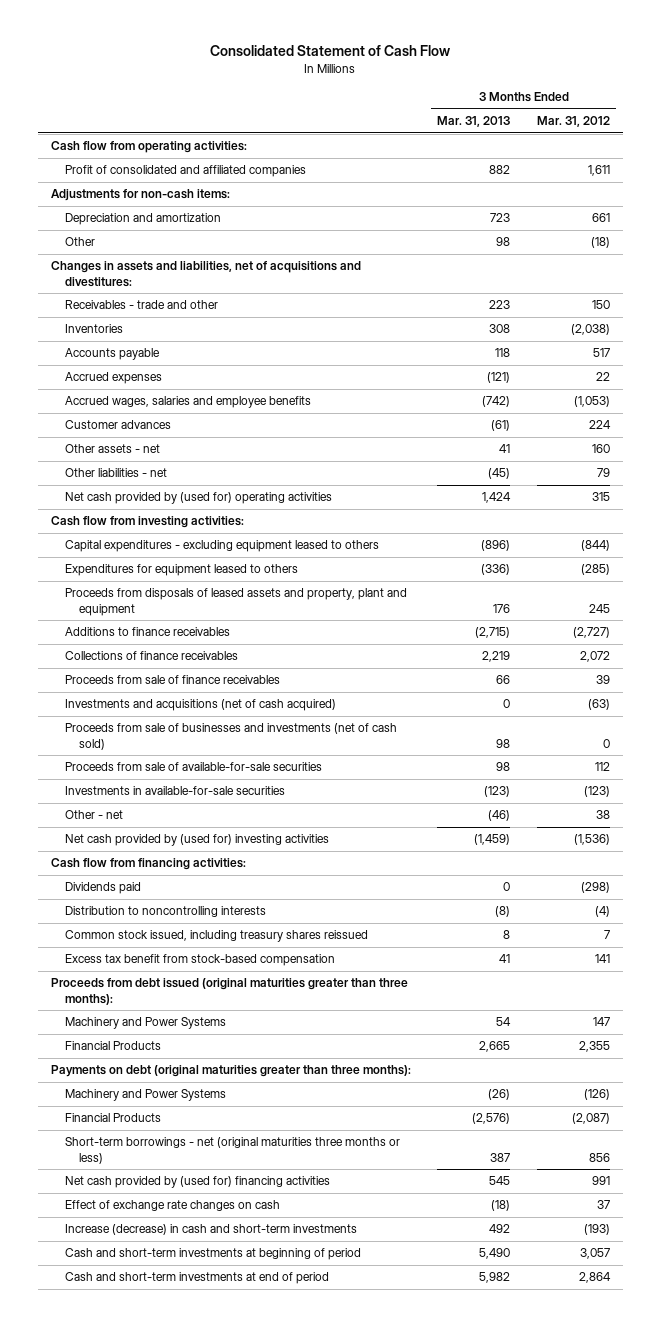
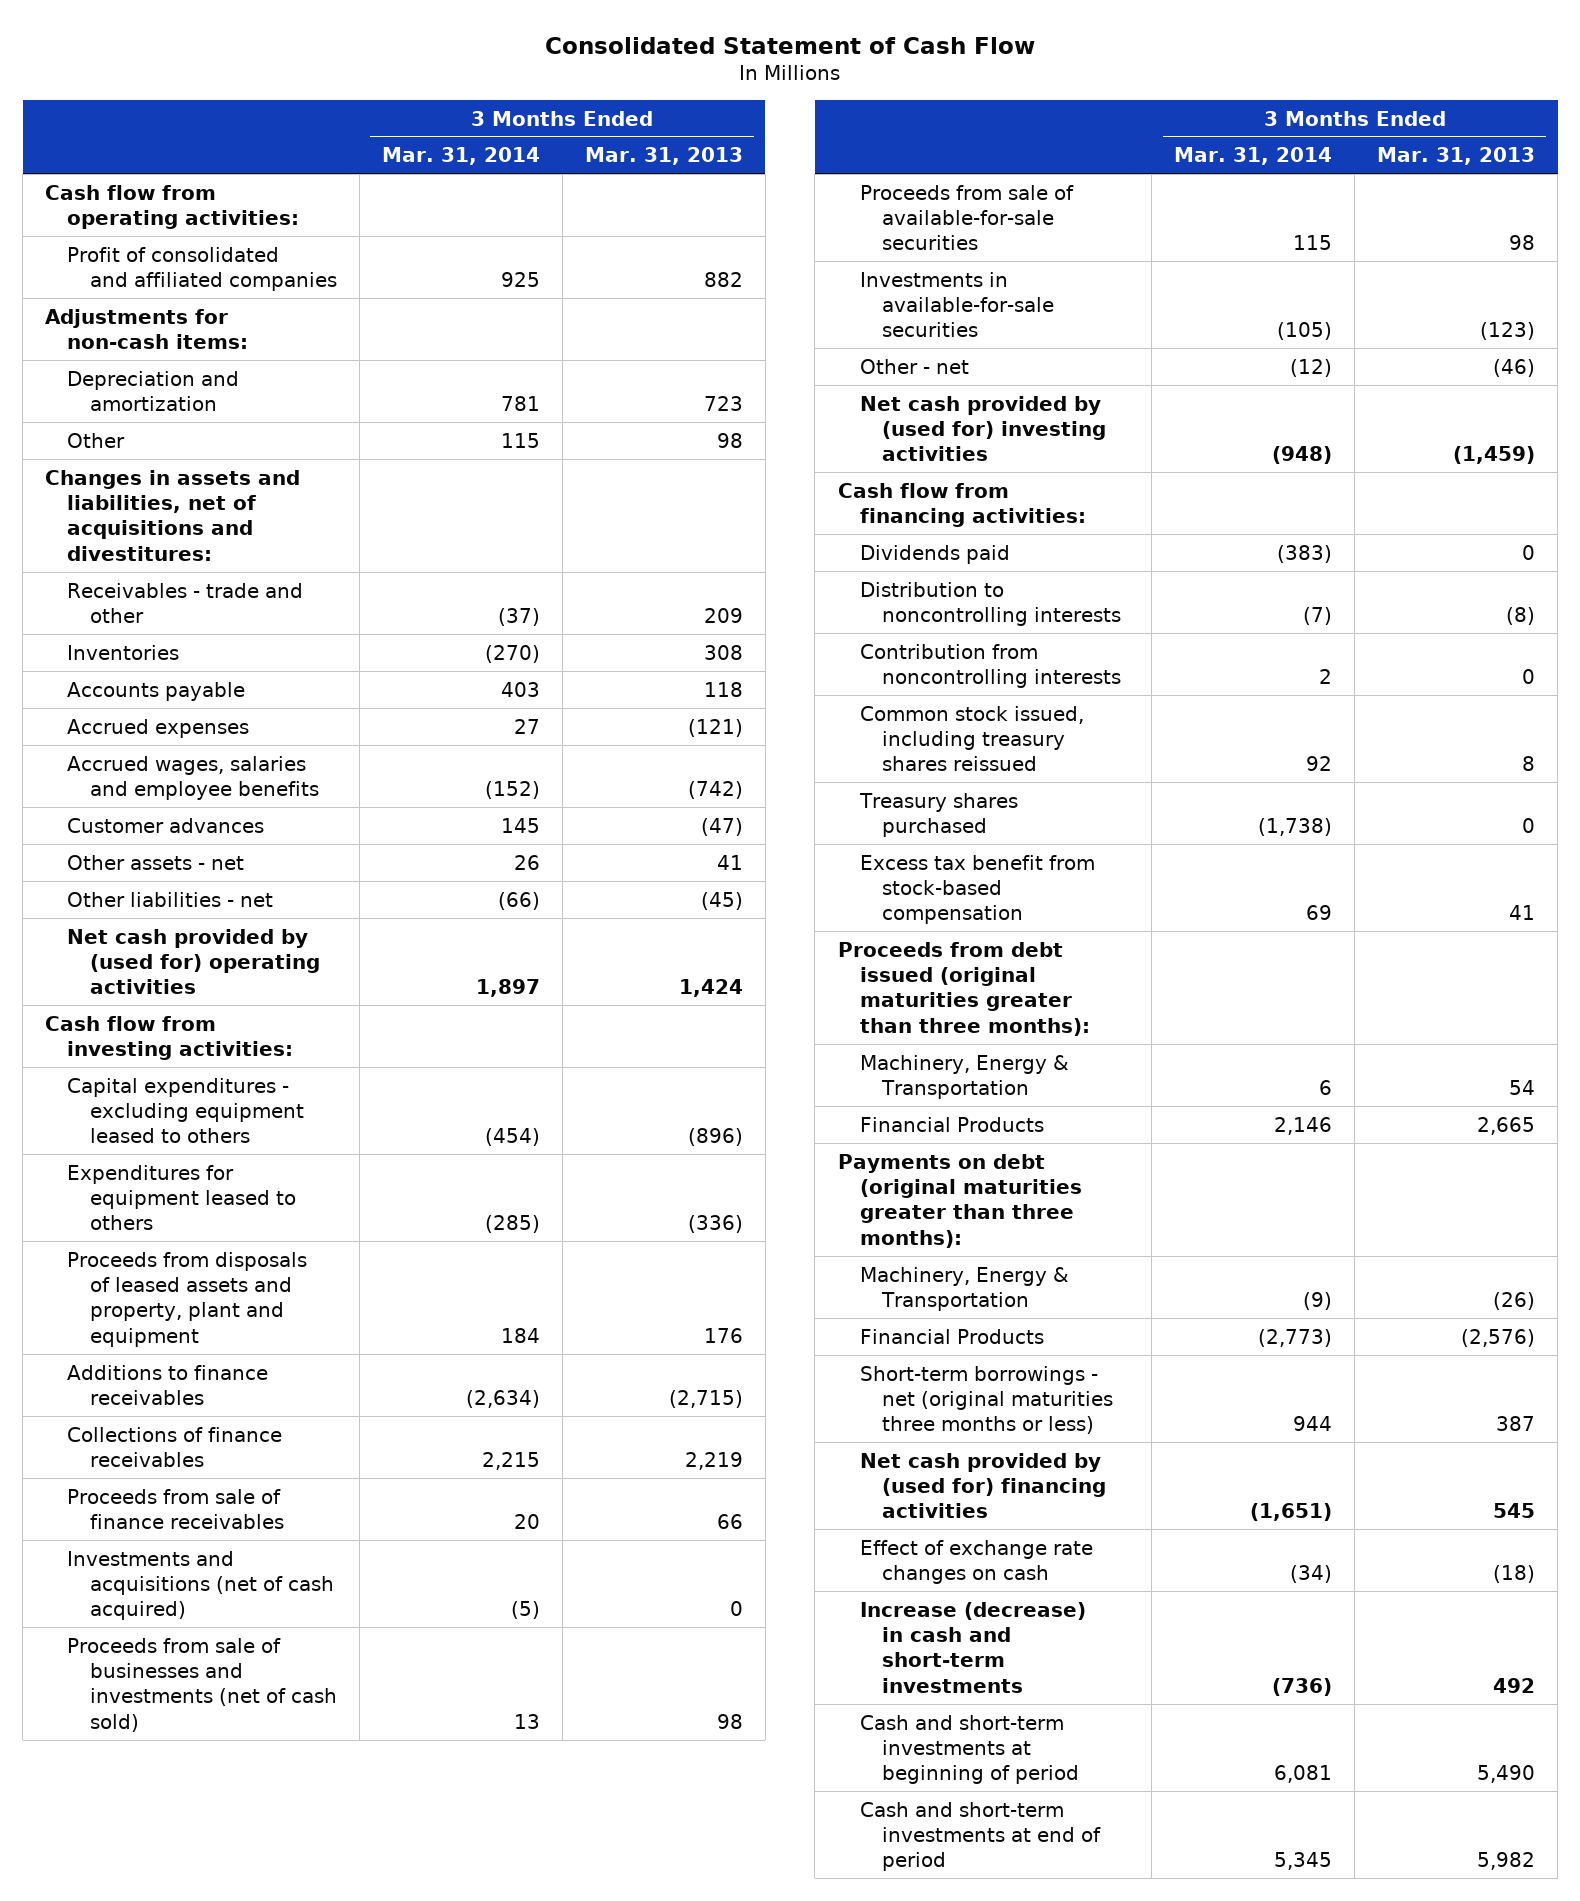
- | 3 Months Ended Mar. 31, 2013 | 3 Months Ended Mar. 31, 2012
+ | 3 Months Ended Mar. 31, 2014 | 3 Months Ended Mar. 31, 2013
- Receivables - trade and other | 223 | 150
+ Receivables - trade and other | (37) | 209
- Customer advances | (61) | 224
+ Customer advances | 145 | (47)
+ Contribution from noncontrolling interests | 2 | 0
+ Treasury shares purchased | (1,738) | 0
- Machinery and Power Systems | 54 | 147
+ Machinery, Energy & Transportation | 6 | 54
- Machinery and Power Systems | (26) | (126)
+ Machinery, Energy & Transportation | (9) | (26)

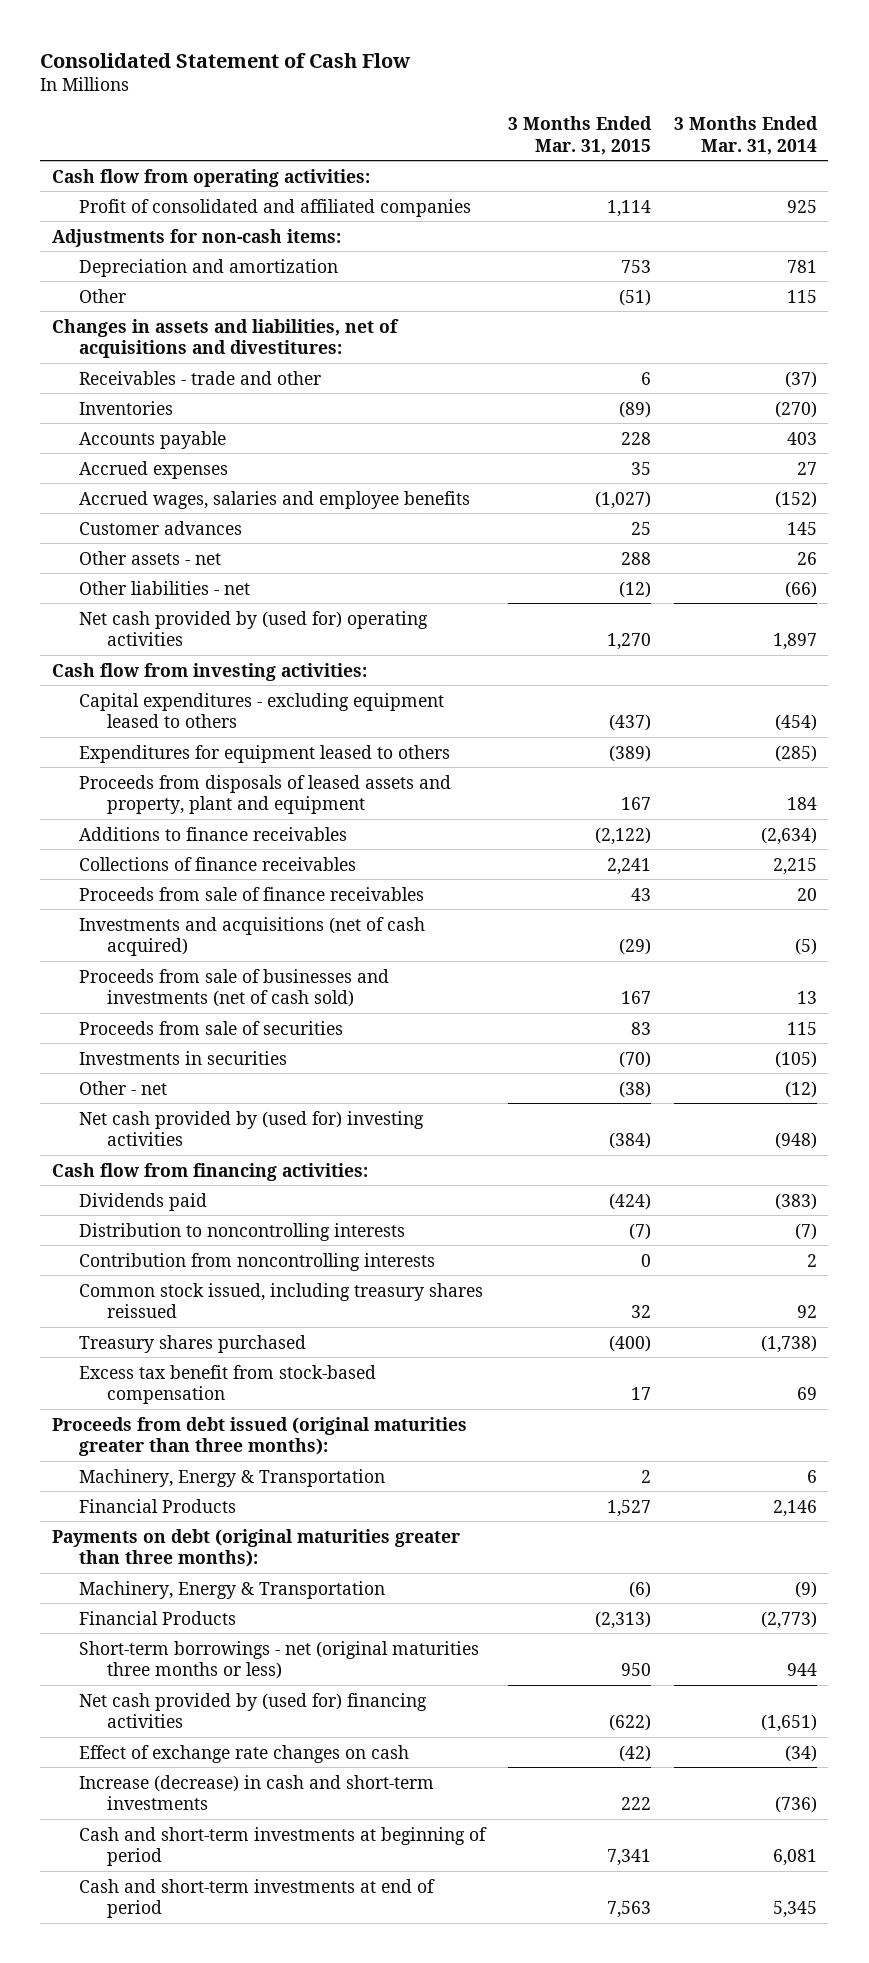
- | 3 Months Ended Mar. 31, 2014 | 3 Months Ended Mar. 31, 2013
+ | 3 Months Ended Mar. 31, 2015 | 3 Months Ended Mar. 31, 2014
- Proceeds from sale of available-for-sale securities | 115 | 98
- Investments in available-for-sale securities | (105) | (123)
+ Proceeds from sale of securities | 83 | 115
+ Investments in securities | (70) | (105)

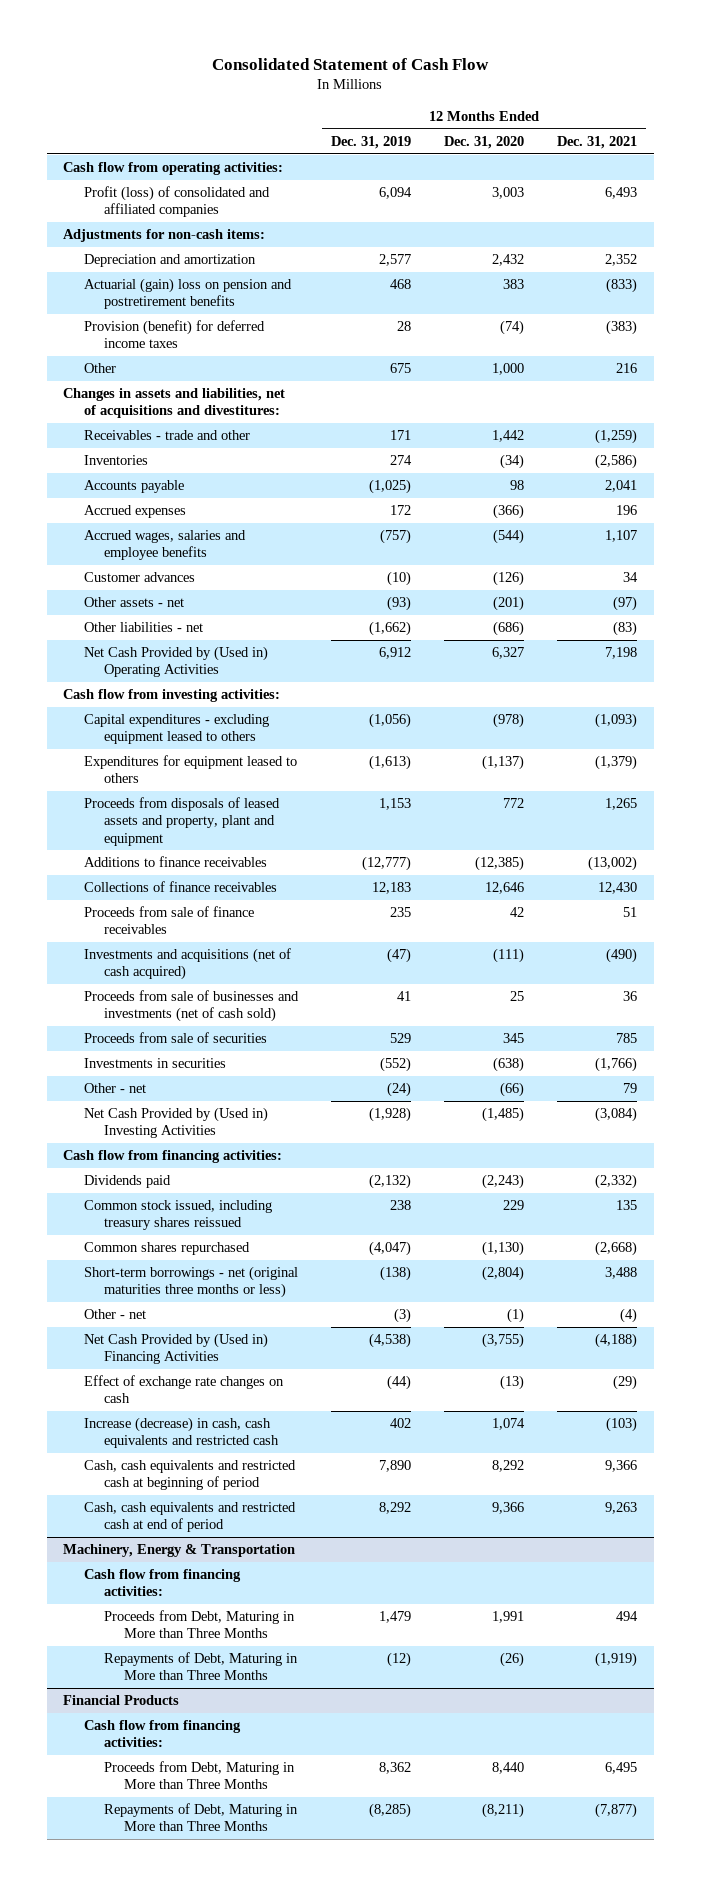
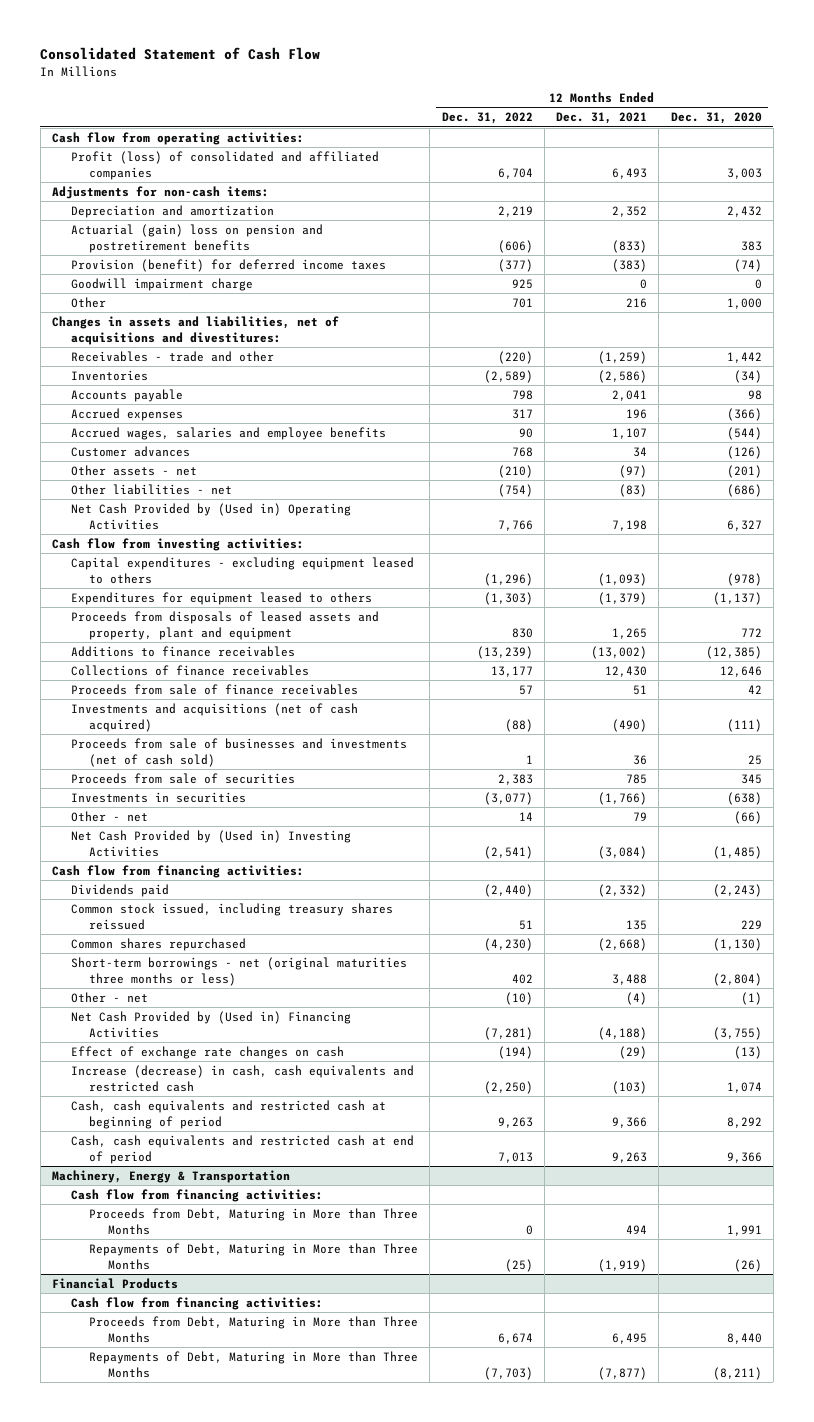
- | 12 Months Ended Dec. 31, 2019 | 12 Months Ended Dec. 31, 2020 | 12 Months Ended Dec. 31, 2021
+ | 12 Months Ended Dec. 31, 2022 | 12 Months Ended Dec. 31, 2021 | 12 Months Ended Dec. 31, 2020
+ Goodwill impairment charge | 925 | 0 | 0

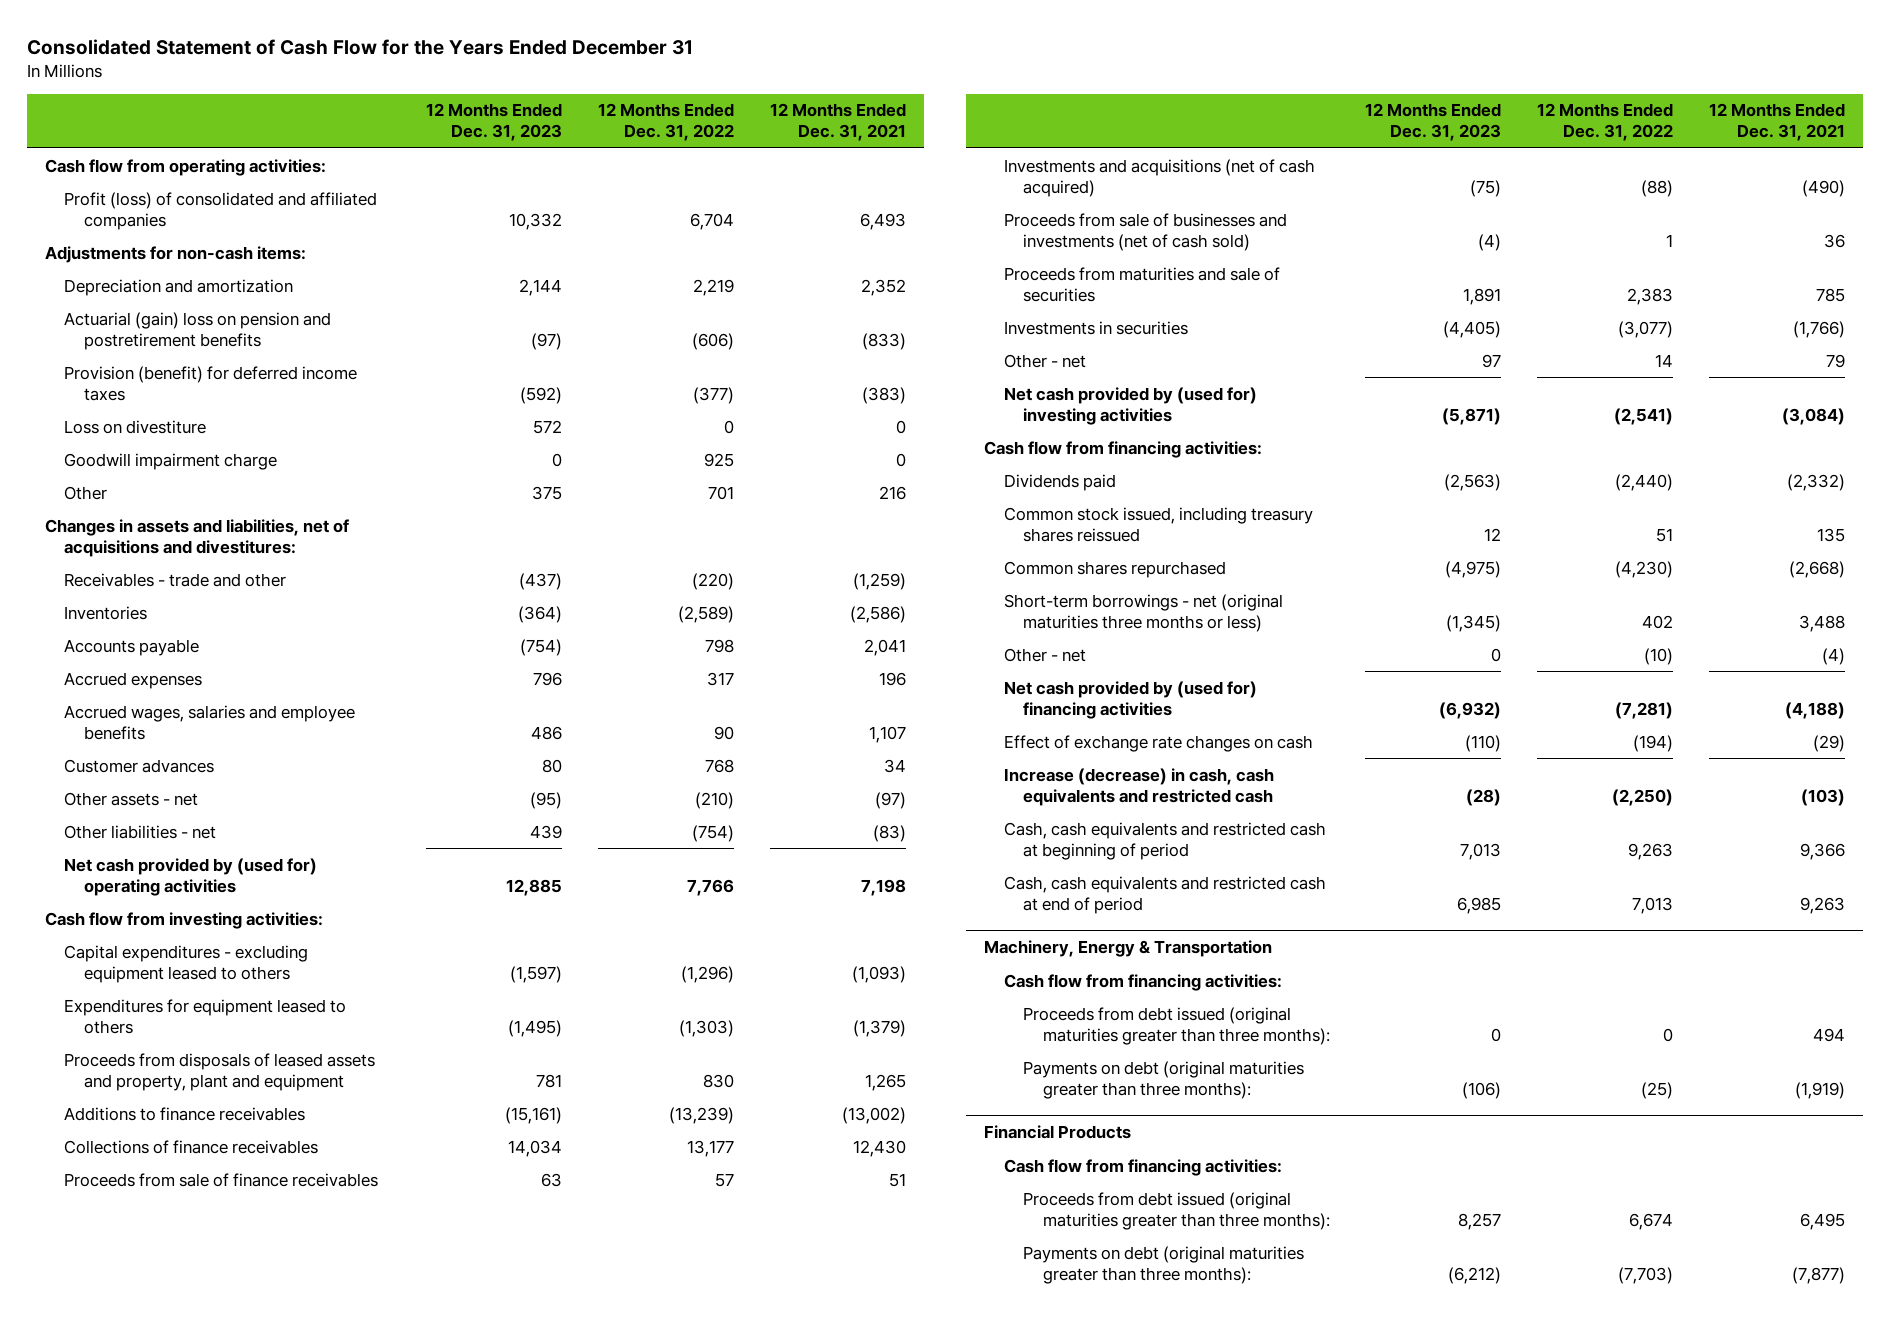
- Consolidated Statement of Cash Flow
+ Consolidated Statement of Cash Flow for the Years Ended December 31
- | 12 Months Ended Dec. 31, 2022 | 12 Months Ended Dec. 31, 2021 | 12 Months Ended Dec. 31, 2020
+ | 12 Months Ended Dec. 31, 2023 | 12 Months Ended Dec. 31, 2022 | 12 Months Ended Dec. 31, 2021
+ Loss on divestiture | 572 | 0 | 0
- Net Cash Provided by (Used in) Operating Activities | 7,766 | 7,198 | 6,327
+ Net cash provided by (used for) operating activities | 12,885 | 7,766 | 7,198
- Proceeds from sale of securities | 2,383 | 785 | 345
+ Proceeds from maturities and sale of securities | 1,891 | 2,383 | 785
- Net Cash Provided by (Used in) Investing Activities | (2,541) | (3,084) | (1,485)
+ Net cash provided by (used for) investing activities | (5,871) | (2,541) | (3,084)
- Net Cash Provided by (Used in) Financing Activities | (7,281) | (4,188) | (3,755)
+ Net cash provided by (used for) financing activities | (6,932) | (7,281) | (4,188)
@ Machinery, Energy & Transportation
- Proceeds from Debt, Maturing in More than Three Months | 0 | 494 | 1,991
- Repayments of Debt, Maturing in More than Three Months | (25) | (1,919) | (26)
+ Proceeds from debt issued (original maturities greater than three months): | 0 | 0 | 494
+ Payments on debt (original maturities greater than three months): | (106) | (25) | (1,919)
@ Financial Products
- Proceeds from Debt, Maturing in More than Three Months | 6,674 | 6,495 | 8,440
- Repayments of Debt, Maturing in More than Three Months | (7,703) | (7,877) | (8,211)
+ Proceeds from debt issued (original maturities greater than three months): | 8,257 | 6,674 | 6,495
+ Payments on debt (original maturities greater than three months): | (6,212) | (7,703) | (7,877)

